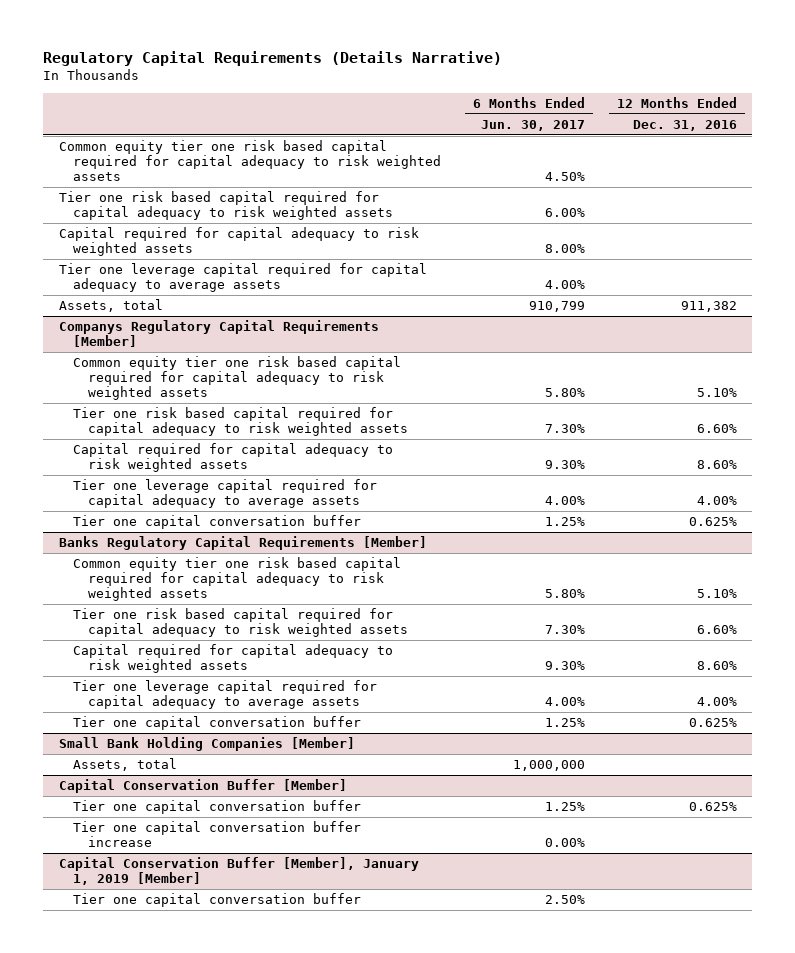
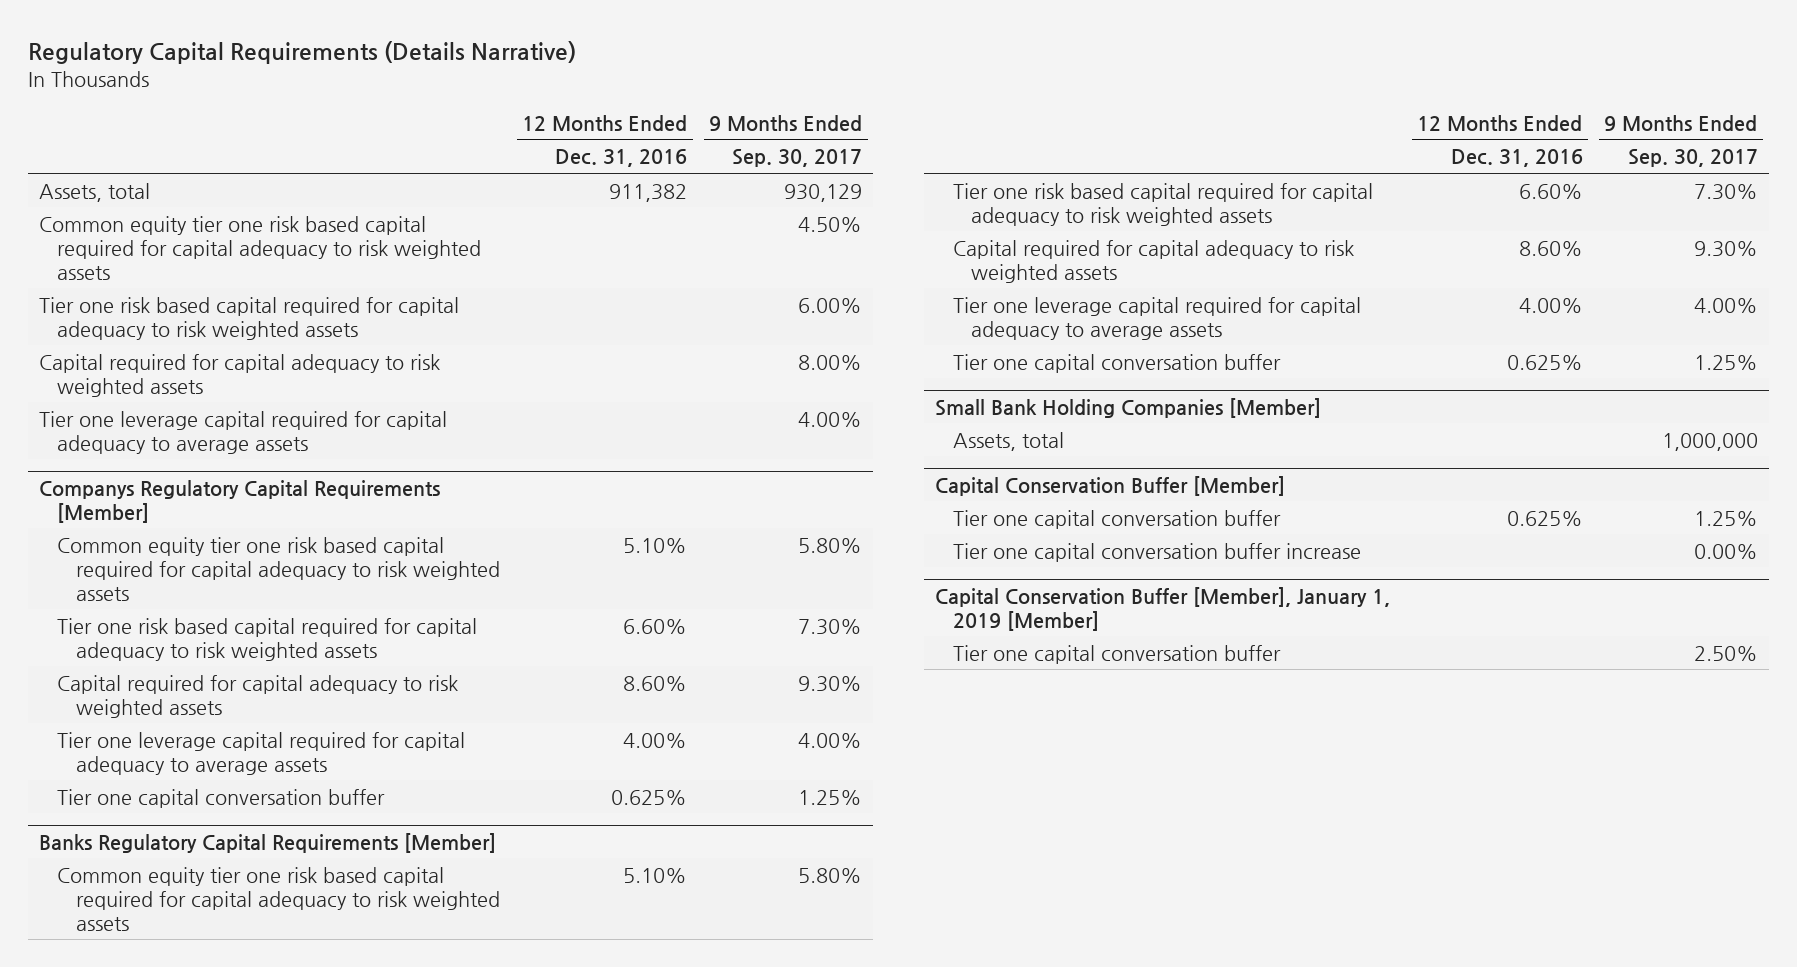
- | 6 Months Ended Jun. 30, 2017 | 12 Months Ended Dec. 31, 2016
+ | 12 Months Ended Dec. 31, 2016 | 9 Months Ended Sep. 30, 2017
moved up: Assets, total | 911,382 | 930,129

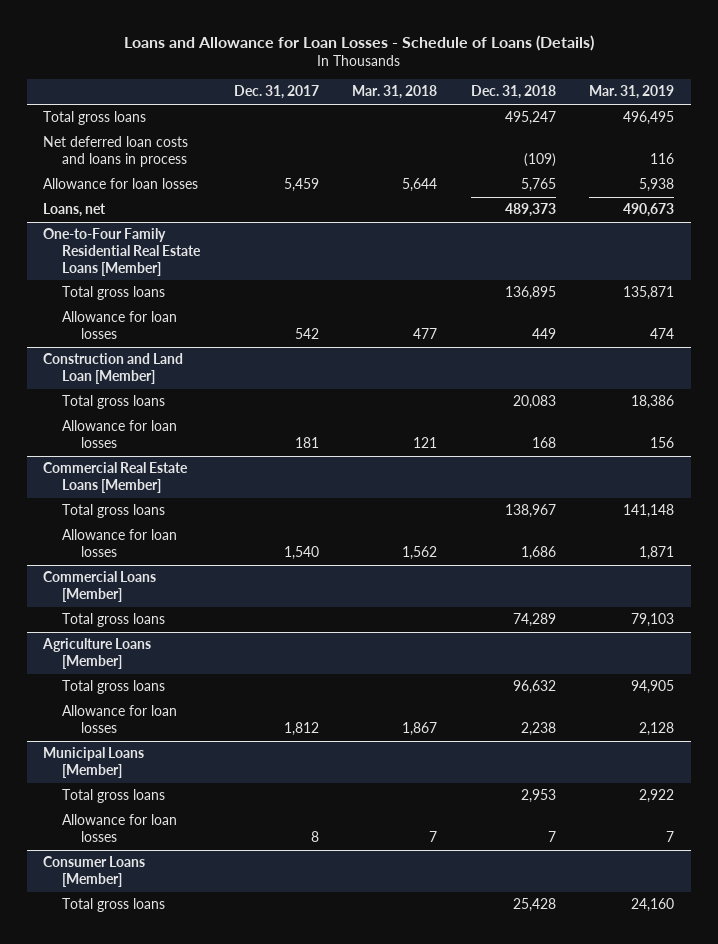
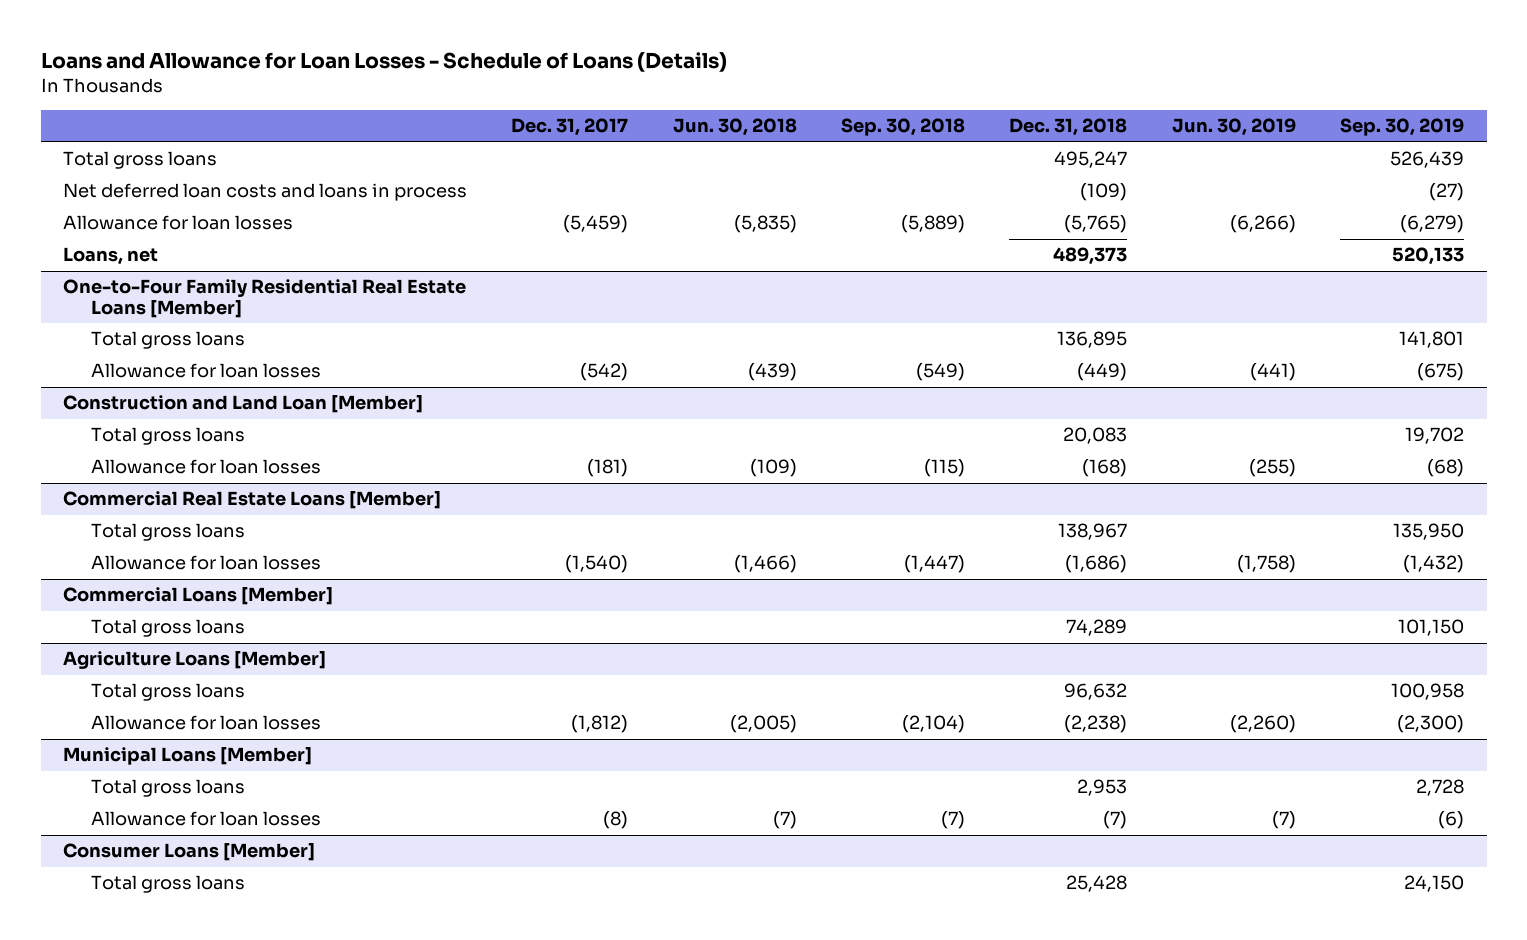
- | Dec. 31, 2017 | Mar. 31, 2018 | Dec. 31, 2018 | Mar. 31, 2019
+ | Dec. 31, 2017 | Jun. 30, 2018 | Sep. 30, 2018 | Dec. 31, 2018 | Jun. 30, 2019 | Sep. 30, 2019
- Allowance for loan losses | 5,459 | 5,644 | 5,765 | 5,938
+ Allowance for loan losses | (5,459) | (5,835) | (5,889) | (5,765) | (6,266) | (6,279)
@ One-to-Four Family Residential Real Estate Loans [Member]
- Allowance for loan losses | 542 | 477 | 449 | 474
+ Allowance for loan losses | (542) | (439) | (549) | (449) | (441) | (675)
@ Construction and Land Loan [Member]
- Allowance for loan losses | 181 | 121 | 168 | 156
+ Allowance for loan losses | (181) | (109) | (115) | (168) | (255) | (68)
@ Commercial Real Estate Loans [Member]
- Allowance for loan losses | 1,540 | 1,562 | 1,686 | 1,871
+ Allowance for loan losses | (1,540) | (1,466) | (1,447) | (1,686) | (1,758) | (1,432)
@ Agriculture Loans [Member]
- Allowance for loan losses | 1,812 | 1,867 | 2,238 | 2,128
+ Allowance for loan losses | (1,812) | (2,005) | (2,104) | (2,238) | (2,260) | (2,300)
@ Municipal Loans [Member]
- Allowance for loan losses | 8 | 7 | 7 | 7
+ Allowance for loan losses | (8) | (7) | (7) | (7) | (7) | (6)

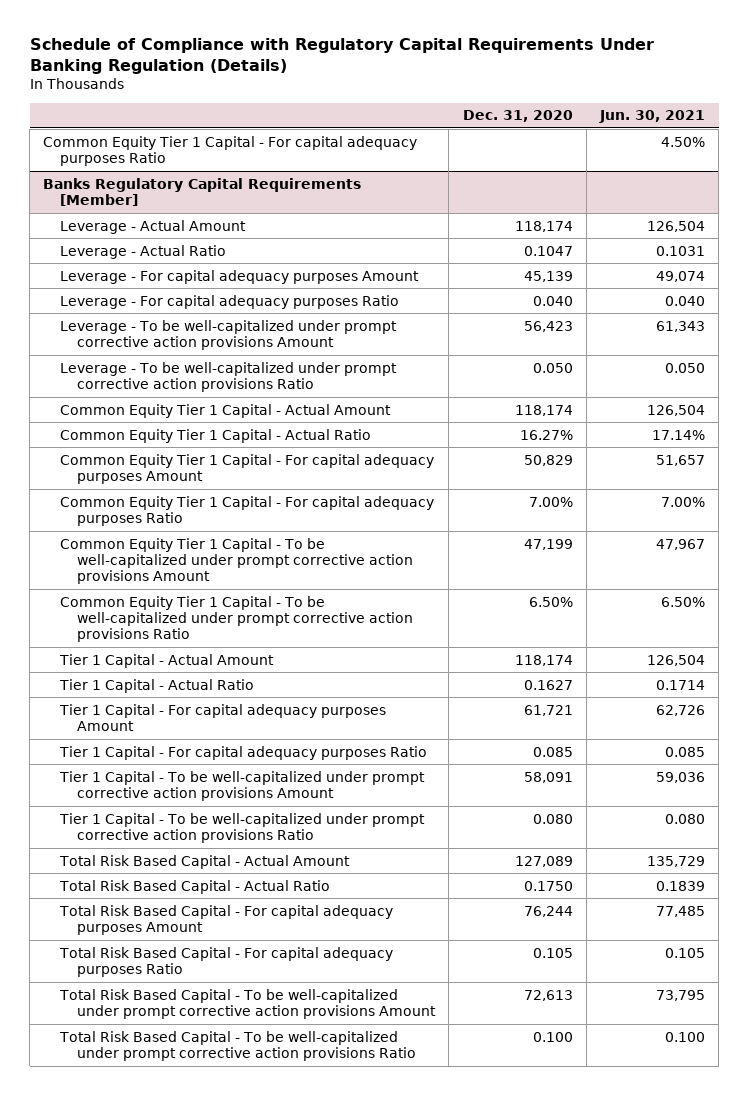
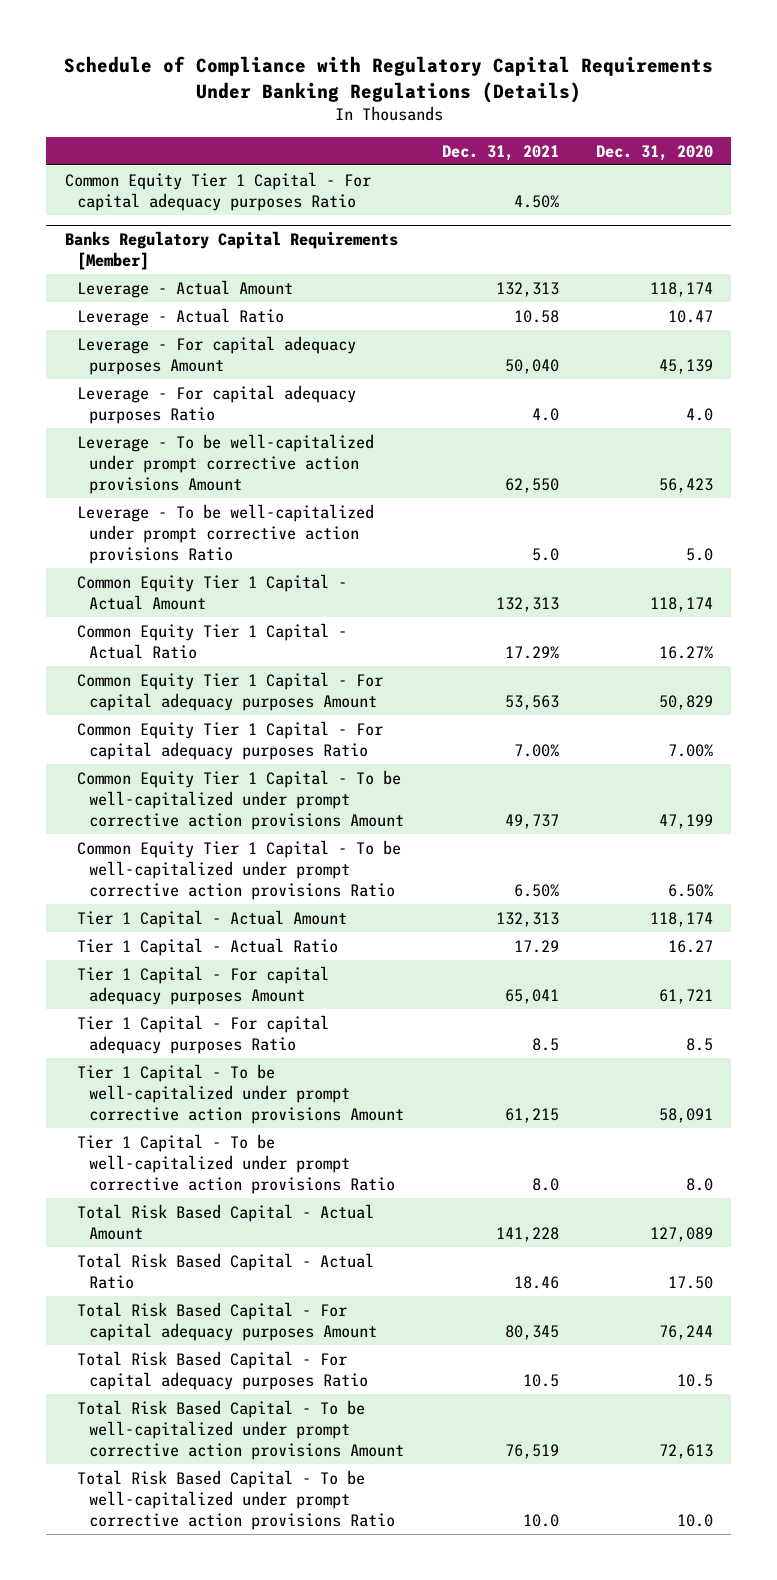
- Schedule of Compliance with Regulatory Capital Requirements Under Banking Regulation (Details)
+ Schedule of Compliance with Regulatory Capital Requirements Under Banking Regulations (Details)
- | Dec. 31, 2020 | Jun. 30, 2021
+ | Dec. 31, 2021 | Dec. 31, 2020
@ Banks Regulatory Capital Requirements [Member]
- Leverage - Actual Ratio | 0.1047 | 0.1031
+ Leverage - Actual Ratio | 10.58 | 10.47
- Leverage - For capital adequacy purposes Ratio | 0.040 | 0.040
+ Leverage - For capital adequacy purposes Ratio | 4.0 | 4.0
- Leverage - To be well-capitalized under prompt corrective action provisions Ratio | 0.050 | 0.050
+ Leverage - To be well-capitalized under prompt corrective action provisions Ratio | 5.0 | 5.0
- Tier 1 Capital - Actual Ratio | 0.1627 | 0.1714
+ Tier 1 Capital - Actual Ratio | 17.29 | 16.27
- Tier 1 Capital - For capital adequacy purposes Ratio | 0.085 | 0.085
+ Tier 1 Capital - For capital adequacy purposes Ratio | 8.5 | 8.5
- Tier 1 Capital - To be well-capitalized under prompt corrective action provisions Ratio | 0.080 | 0.080
+ Tier 1 Capital - To be well-capitalized under prompt corrective action provisions Ratio | 8.0 | 8.0
- Total Risk Based Capital - Actual Ratio | 0.1750 | 0.1839
+ Total Risk Based Capital - Actual Ratio | 18.46 | 17.50
- Total Risk Based Capital - For capital adequacy purposes Ratio | 0.105 | 0.105
+ Total Risk Based Capital - For capital adequacy purposes Ratio | 10.5 | 10.5
- Total Risk Based Capital - To be well-capitalized under prompt corrective action provisions Ratio | 0.100 | 0.100
+ Total Risk Based Capital - To be well-capitalized under prompt corrective action provisions Ratio | 10.0 | 10.0

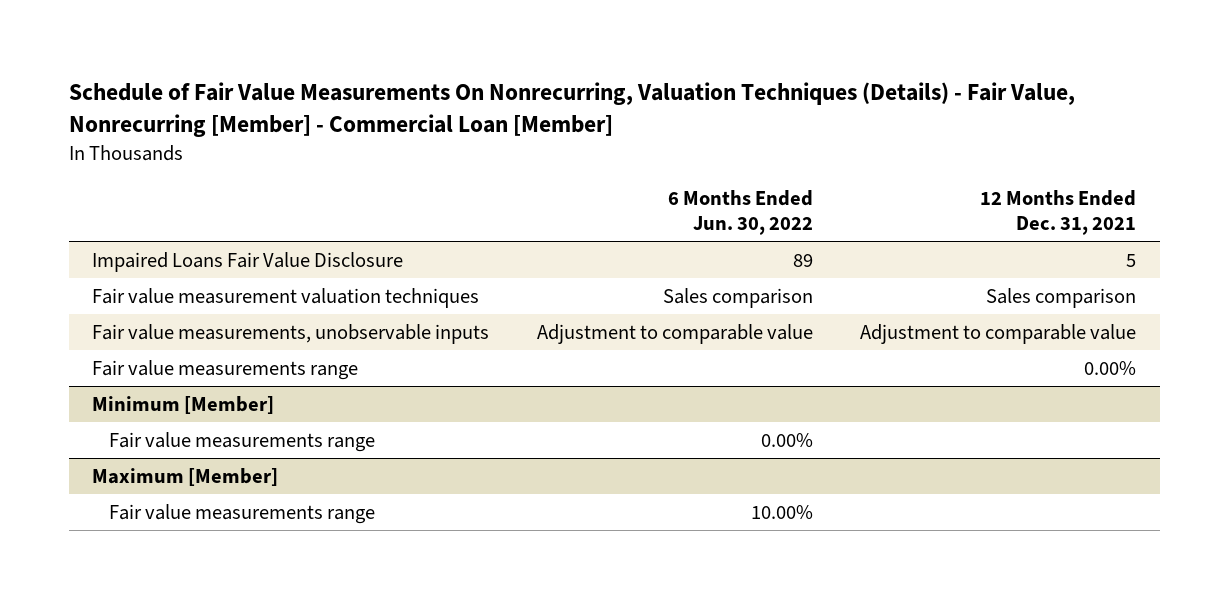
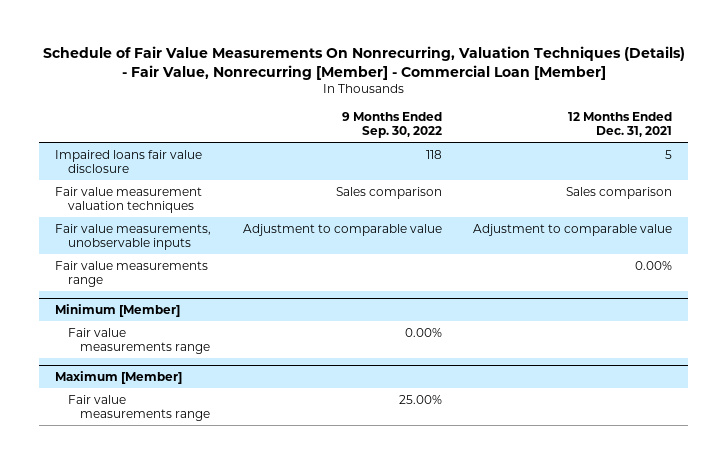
- | 6 Months Ended Jun. 30, 2022 | 12 Months Ended Dec. 31, 2021
+ | 9 Months Ended Sep. 30, 2022 | 12 Months Ended Dec. 31, 2021
- Impaired Loans Fair Value Disclosure | 89 | 5
+ Impaired loans fair value disclosure | 118 | 5

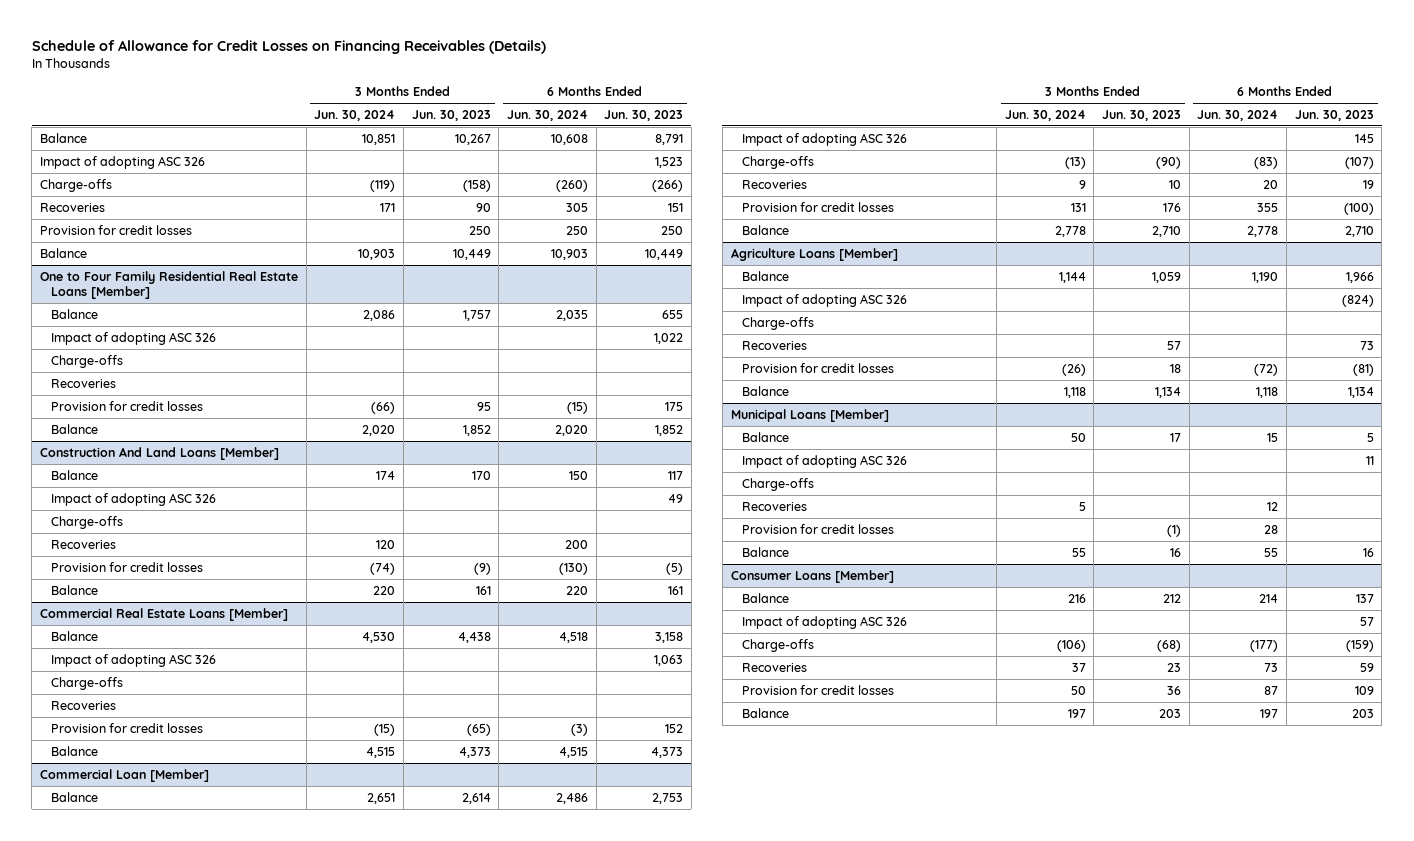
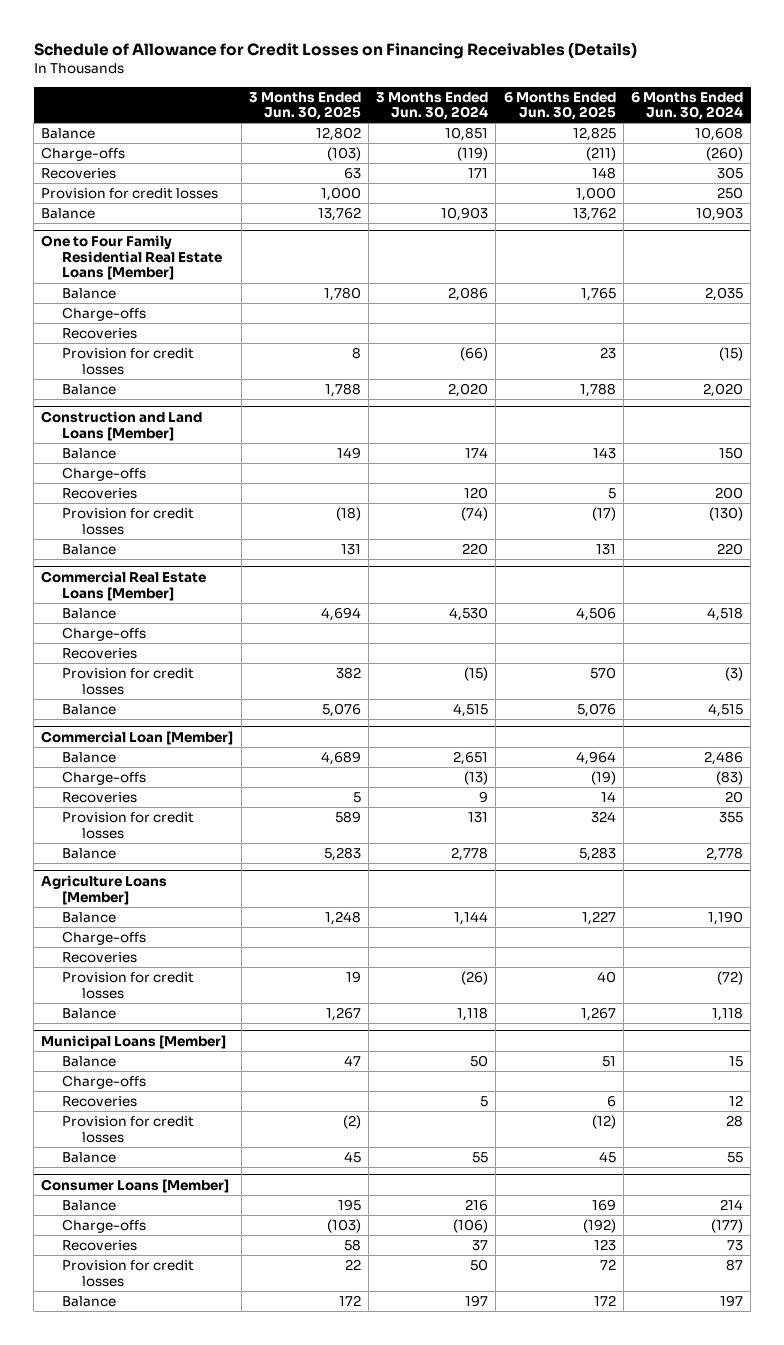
- | 3 Months Ended Jun. 30, 2024 | 3 Months Ended Jun. 30, 2023 | 6 Months Ended Jun. 30, 2024 | 6 Months Ended Jun. 30, 2023
+ | 3 Months Ended Jun. 30, 2025 | 3 Months Ended Jun. 30, 2024 | 6 Months Ended Jun. 30, 2025 | 6 Months Ended Jun. 30, 2024
- Impact of adopting ASC 326 | | | | 1,523
@ One to Four Family Residential Real Estate Loans [Member]
- Impact of adopting ASC 326 | | | | 1,022
- Construction And Land Loans [Member]
+ Construction and Land Loans [Member]
- Impact of adopting ASC 326 | | | | 49
@ Commercial Real Estate Loans [Member]
- Impact of adopting ASC 326 | | | | 1,063
@ Commercial Loan [Member]
- Impact of adopting ASC 326 | | | | 145
@ Agriculture Loans [Member]
- Impact of adopting ASC 326 | | | | (824)
@ Municipal Loans [Member]
- Impact of adopting ASC 326 | | | | 11
@ Consumer Loans [Member]
- Impact of adopting ASC 326 | | | | 57

